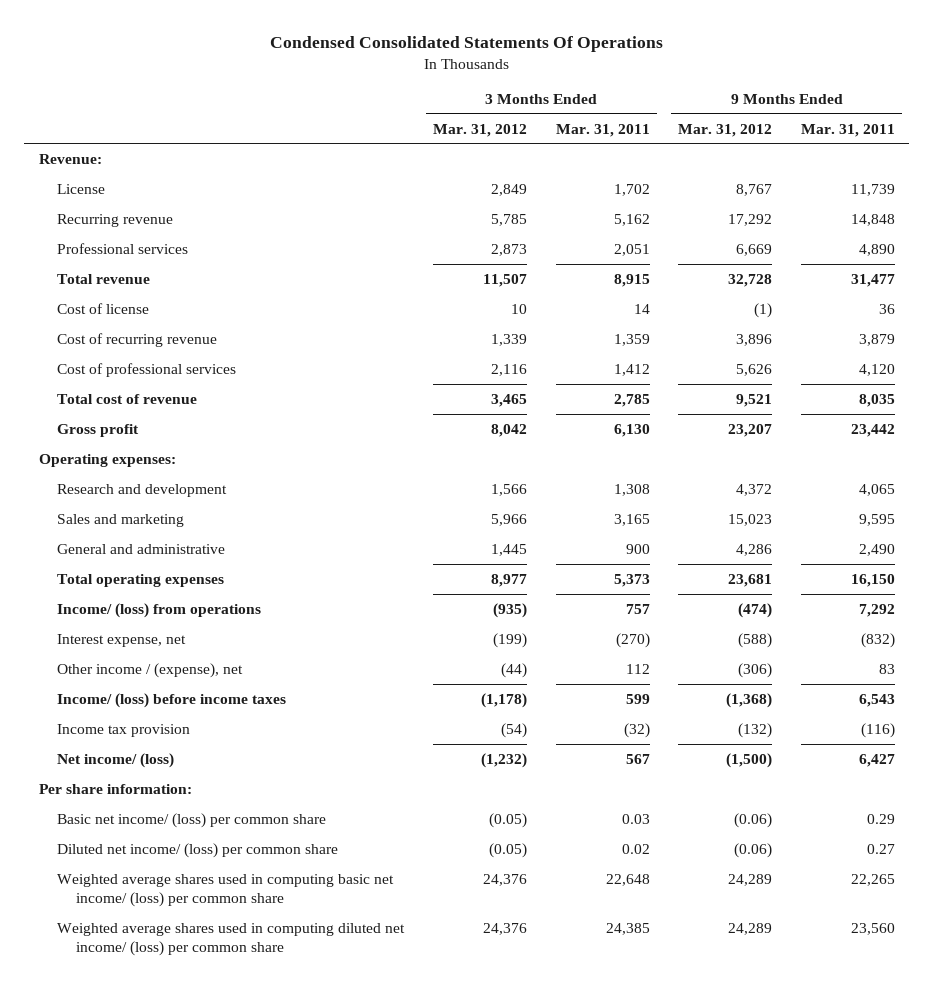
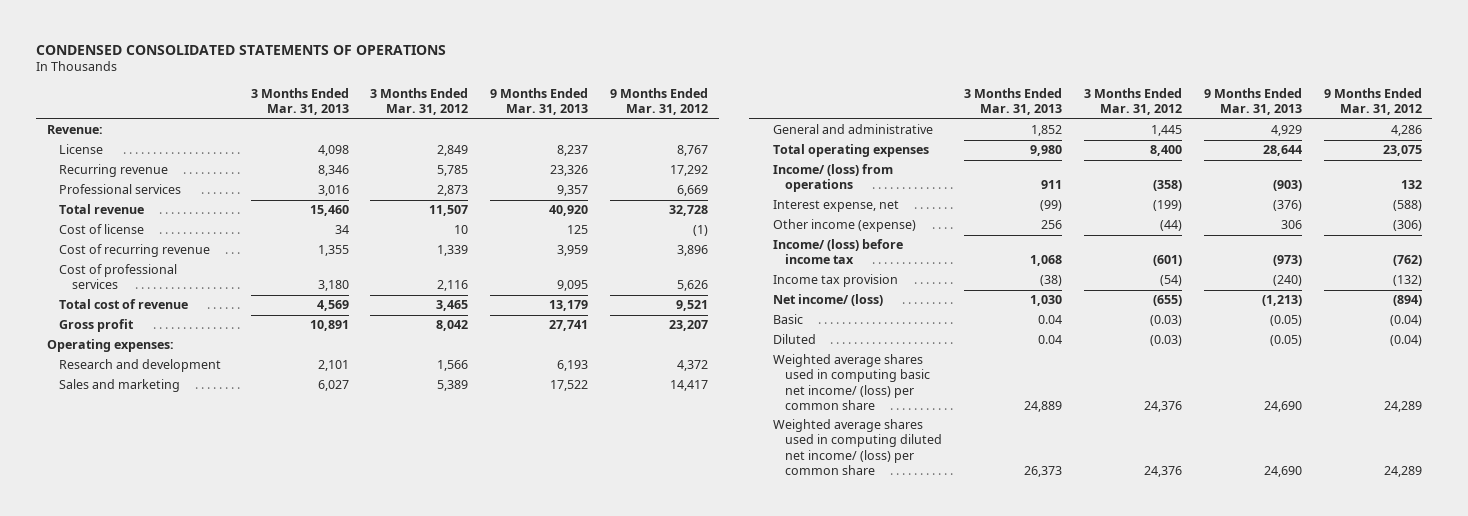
- Condensed Consolidated Statements Of Operations
+ CONDENSED CONSOLIDATED STATEMENTS OF OPERATIONS
- | 3 Months Ended Mar. 31, 2012 | 3 Months Ended Mar. 31, 2011 | 9 Months Ended Mar. 31, 2012 | 9 Months Ended Mar. 31, 2011
+ | 3 Months Ended Mar. 31, 2013 | 3 Months Ended Mar. 31, 2012 | 9 Months Ended Mar. 31, 2013 | 9 Months Ended Mar. 31, 2012
- Sales and marketing | 5,966 | 3,165 | 15,023 | 9,595
+ Sales and marketing | 6,027 | 5,389 | 17,522 | 14,417
- Total operating expenses | 8,977 | 5,373 | 23,681 | 16,150
- Income/ (loss) from operations | (935) | 757 | (474) | 7,292
+ Total operating expenses | 9,980 | 8,400 | 28,644 | 23,075
+ Income/ (loss) from operations | 911 | (358) | (903) | 132
- Other income / (expense), net | (44) | 112 | (306) | 83
- Income/ (loss) before income taxes | (1,178) | 599 | (1,368) | 6,543
+ Other income (expense) | 256 | (44) | 306 | (306)
+ Income/ (loss) before income tax | 1,068 | (601) | (973) | (762)
- Net income/ (loss) | (1,232) | 567 | (1,500) | 6,427
- Per share information:
- Basic net income/ (loss) per common share | (0.05) | 0.03 | (0.06) | 0.29
- Diluted net income/ (loss) per common share | (0.05) | 0.02 | (0.06) | 0.27
+ Net income/ (loss) | 1,030 | (655) | (1,213) | (894)
+ Basic | 0.04 | (0.03) | (0.05) | (0.04)
+ Diluted | 0.04 | (0.03) | (0.05) | (0.04)

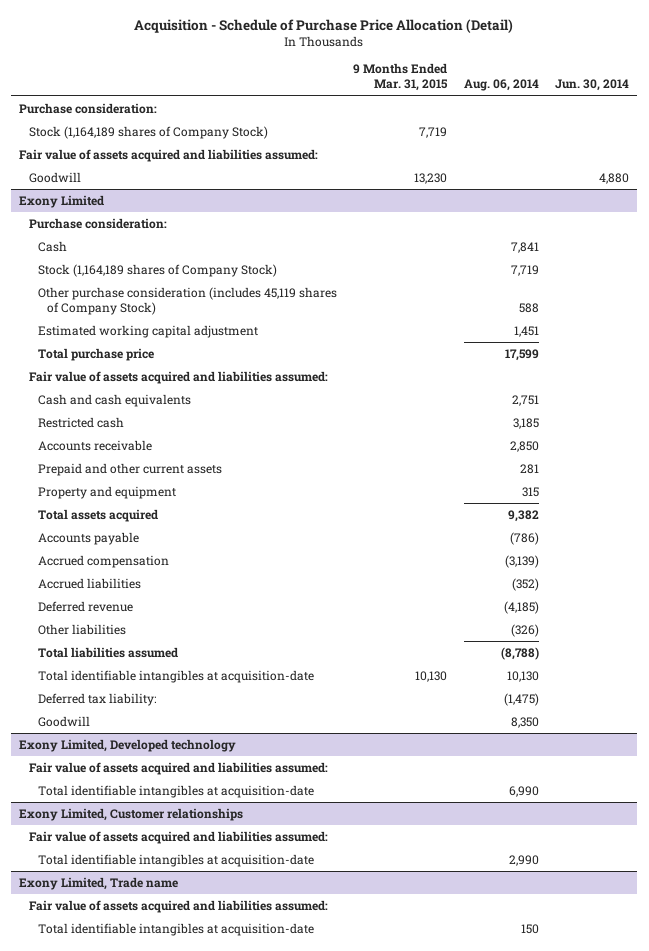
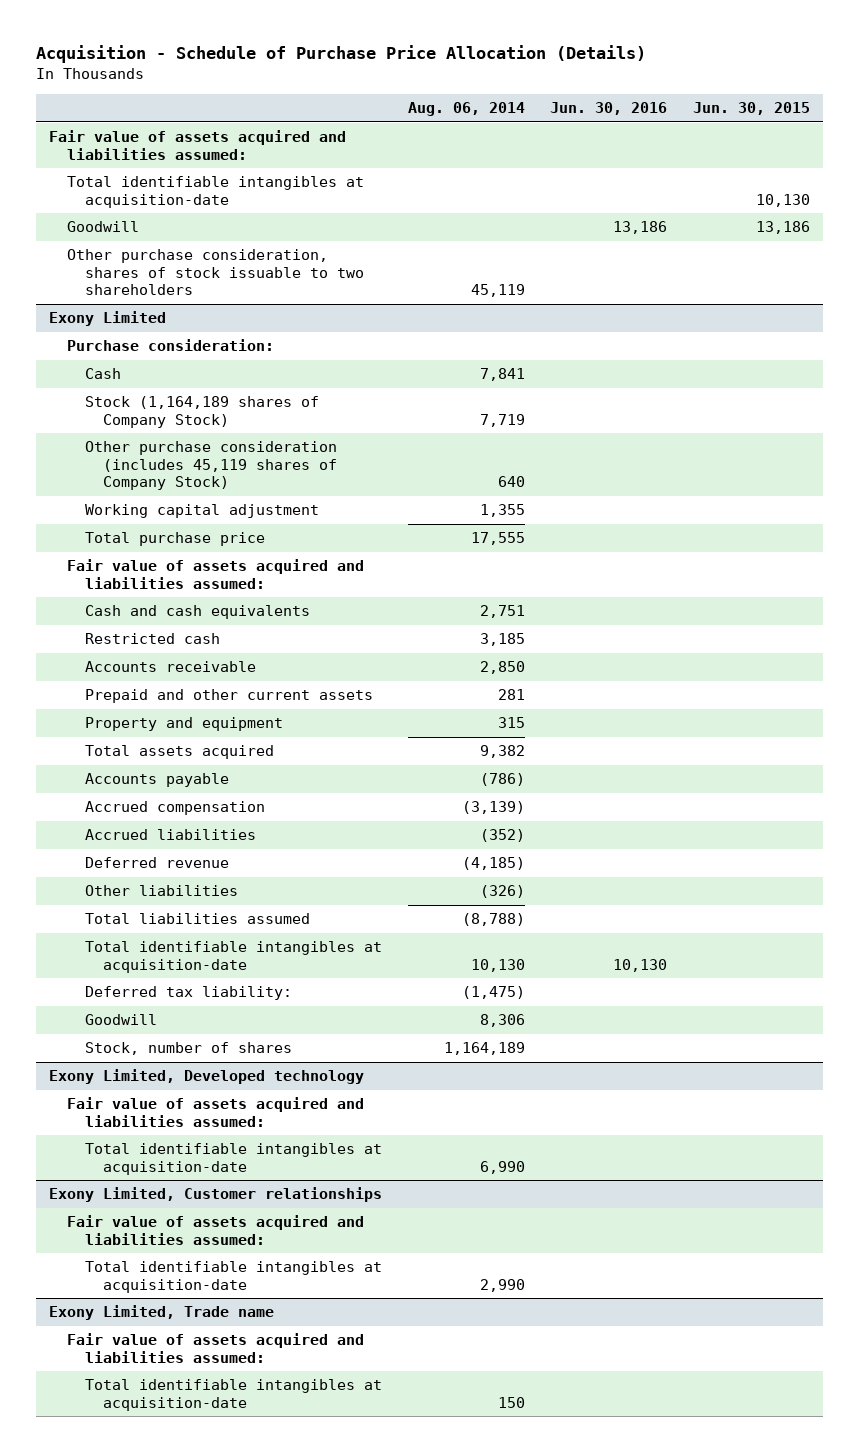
- Acquisition - Schedule of Purchase Price Allocation (Detail)
+ Acquisition - Schedule of Purchase Price Allocation (Details)
- | 9 Months Ended Mar. 31, 2015 | Aug. 06, 2014 | Jun. 30, 2014
+ | Aug. 06, 2014 | Jun. 30, 2016 | Jun. 30, 2015
- Purchase consideration:
- Stock (1,164,189 shares of Company Stock) | 7,719 | |
+ Total identifiable intangibles at acquisition-date | | | 10,130
+ Other purchase consideration, shares of stock issuable to two shareholders | 45,119 | |
@ Exony Limited
- Other purchase consideration (includes 45,119 shares of Company Stock) | | 588 |
- Estimated working capital adjustment | | 1,451 |
- Total purchase price | | 17,599 |
+ Other purchase consideration (includes 45,119 shares of Company Stock) | 640 | |
+ Working capital adjustment | 1,355 | |
+ Total purchase price | 17,555 | |
- Goodwill | | 8,350 |
+ Goodwill | 8,306 | |
+ Stock, number of shares | 1,164,189 | |

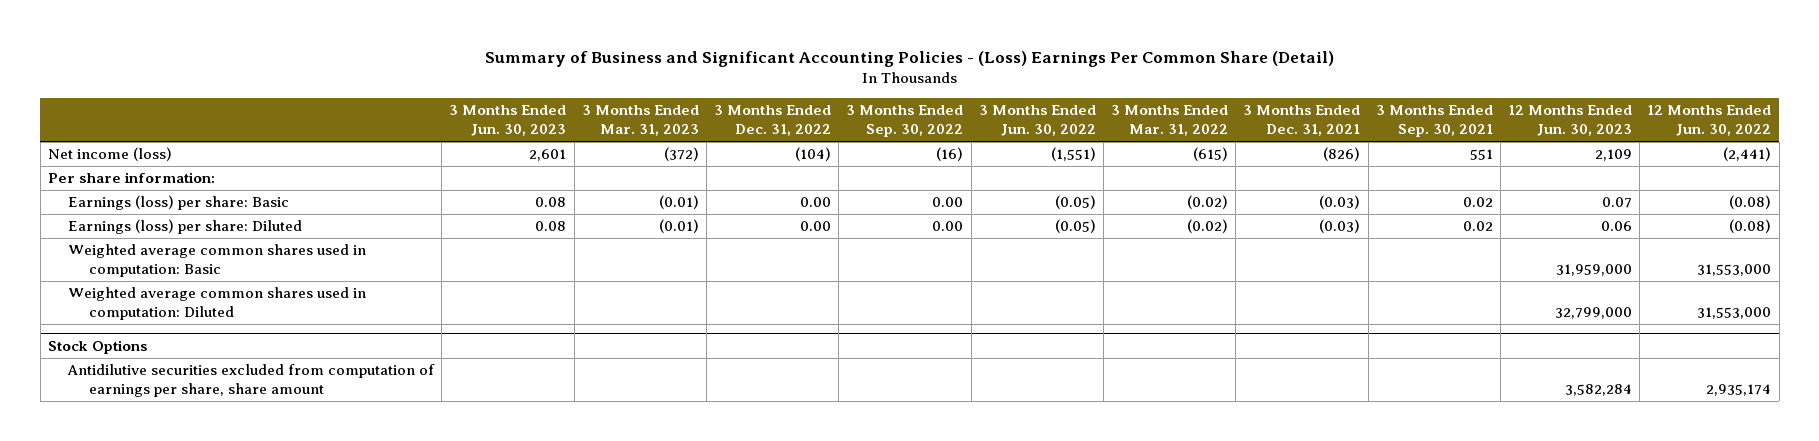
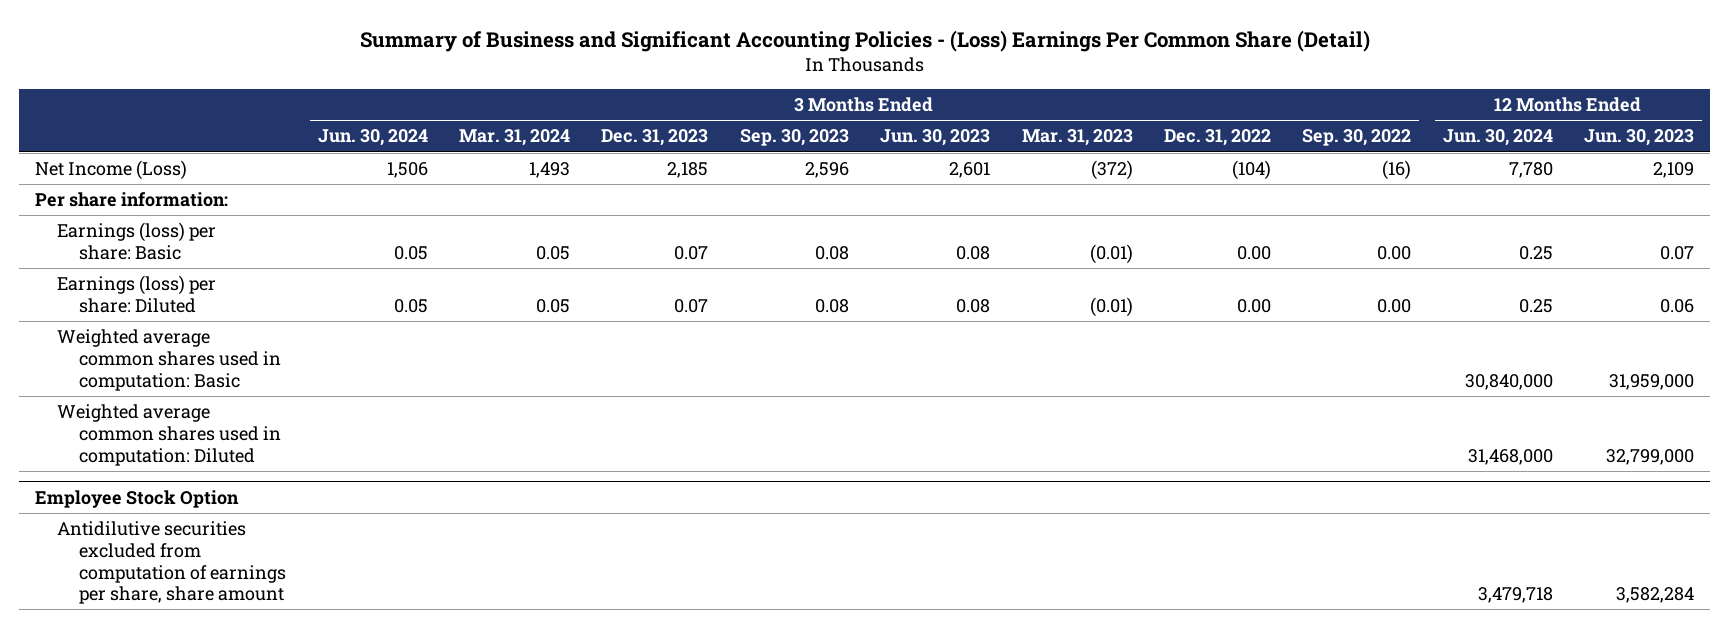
- | 3 Months Ended Jun. 30, 2023 | 3 Months Ended Mar. 31, 2023 | 3 Months Ended Dec. 31, 2022 | 3 Months Ended Sep. 30, 2022 | 3 Months Ended Jun. 30, 2022 | 3 Months Ended Mar. 31, 2022 | 3 Months Ended Dec. 31, 2021 | 3 Months Ended Sep. 30, 2021 | 12 Months Ended Jun. 30, 2023 | 12 Months Ended Jun. 30, 2022
+ | 3 Months Ended Jun. 30, 2024 | 3 Months Ended Mar. 31, 2024 | 3 Months Ended Dec. 31, 2023 | 3 Months Ended Sep. 30, 2023 | 3 Months Ended Jun. 30, 2023 | 3 Months Ended Mar. 31, 2023 | 3 Months Ended Dec. 31, 2022 | 3 Months Ended Sep. 30, 2022 | 12 Months Ended Jun. 30, 2024 | 12 Months Ended Jun. 30, 2023
- Net income (loss) | 2,601 | (372) | (104) | (16) | (1,551) | (615) | (826) | 551 | 2,109 | (2,441)
+ Net Income (Loss) | 1,506 | 1,493 | 2,185 | 2,596 | 2,601 | (372) | (104) | (16) | 7,780 | 2,109
- Stock Options
+ Employee Stock Option

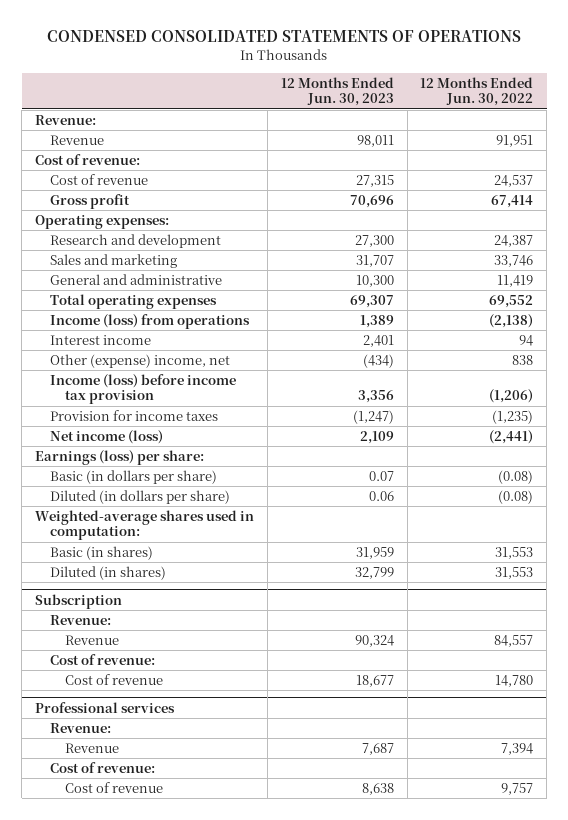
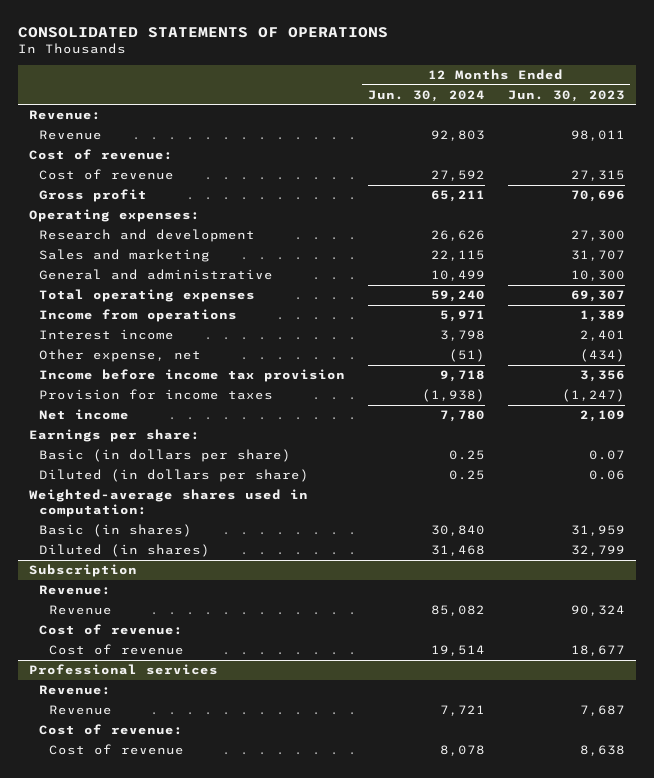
- CONDENSED CONSOLIDATED STATEMENTS OF OPERATIONS
+ CONSOLIDATED STATEMENTS OF OPERATIONS
- | 12 Months Ended Jun. 30, 2023 | 12 Months Ended Jun. 30, 2022
+ | 12 Months Ended Jun. 30, 2024 | 12 Months Ended Jun. 30, 2023
- Income (loss) from operations | 1,389 | (2,138)
+ Income from operations | 5,971 | 1,389
- Other (expense) income, net | (434) | 838
- Income (loss) before income tax provision | 3,356 | (1,206)
+ Other expense, net | (51) | (434)
+ Income before income tax provision | 9,718 | 3,356
- Net income (loss) | 2,109 | (2,441)
- Earnings (loss) per share:
+ Net income | 7,780 | 2,109
+ Earnings per share:

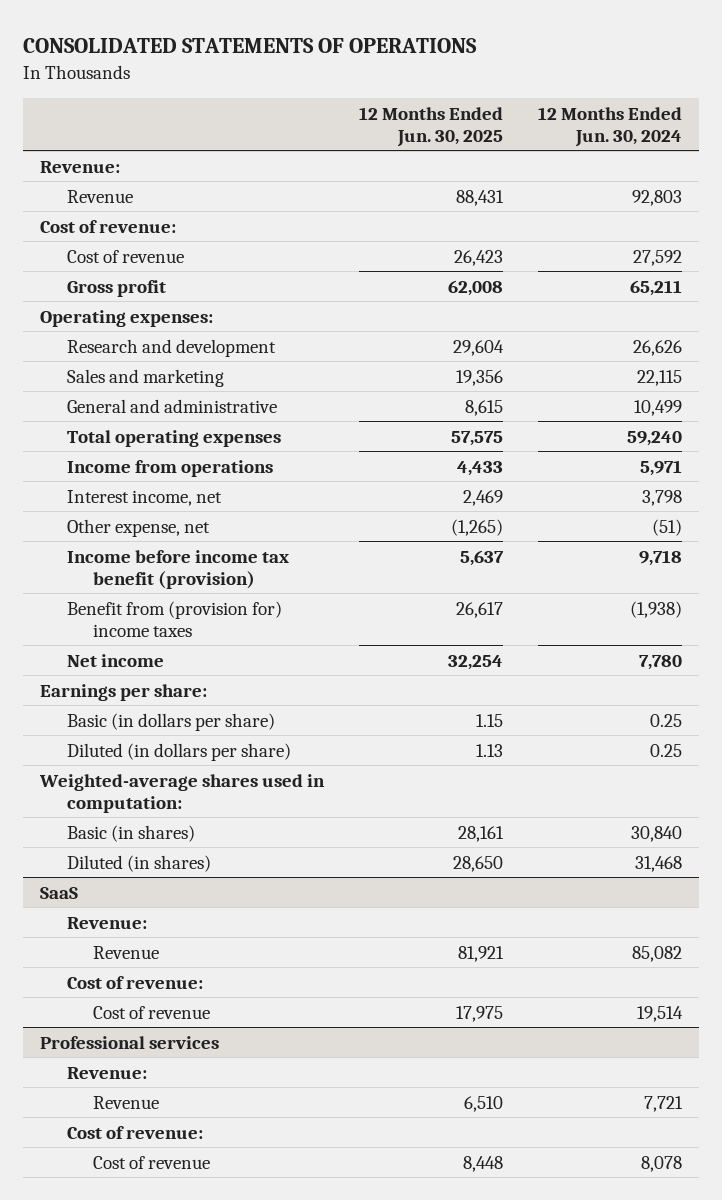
- | 12 Months Ended Jun. 30, 2024 | 12 Months Ended Jun. 30, 2023
+ | 12 Months Ended Jun. 30, 2025 | 12 Months Ended Jun. 30, 2024
- Interest income | 3,798 | 2,401
+ Interest income, net | 2,469 | 3,798
- Income before income tax provision | 9,718 | 3,356
- Provision for income taxes | (1,938) | (1,247)
+ Income before income tax benefit (provision) | 5,637 | 9,718
+ Benefit from (provision for) income taxes | 26,617 | (1,938)
- Subscription
+ SaaS

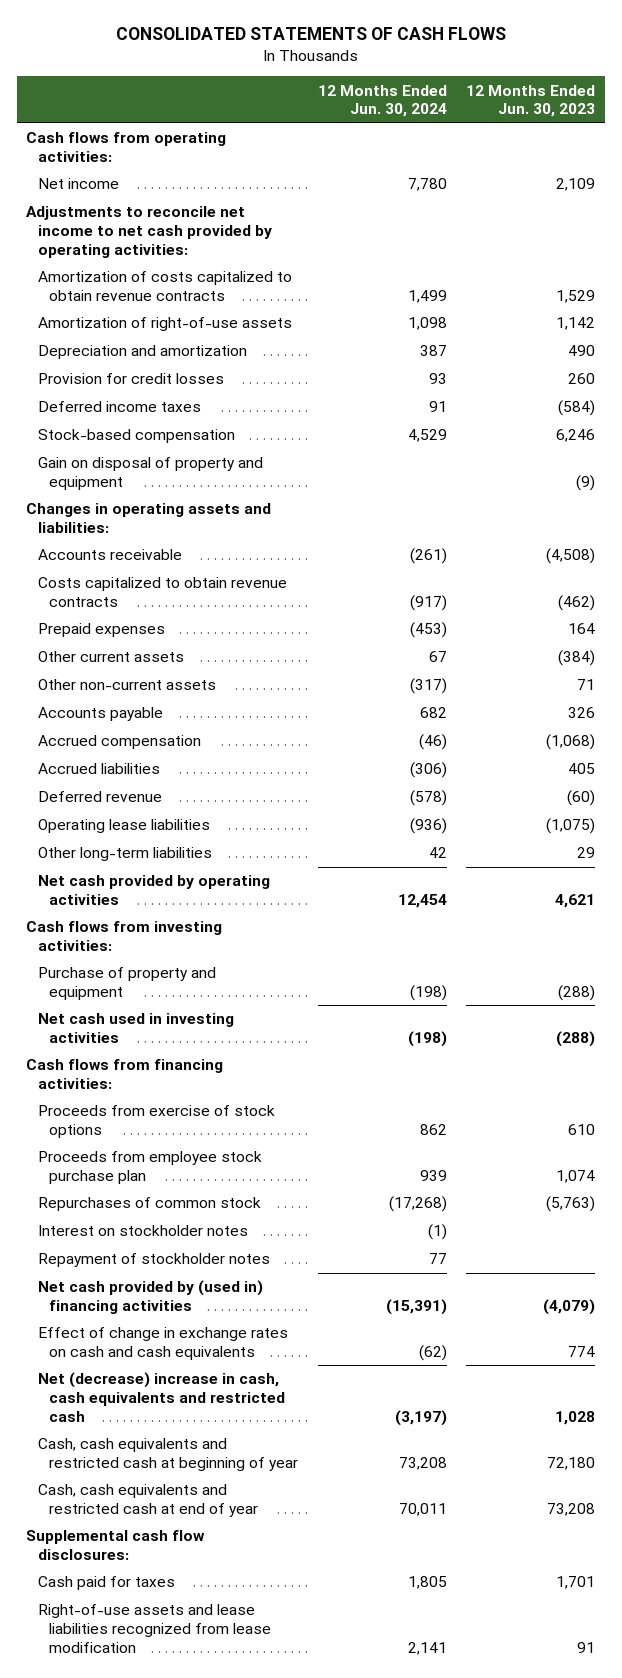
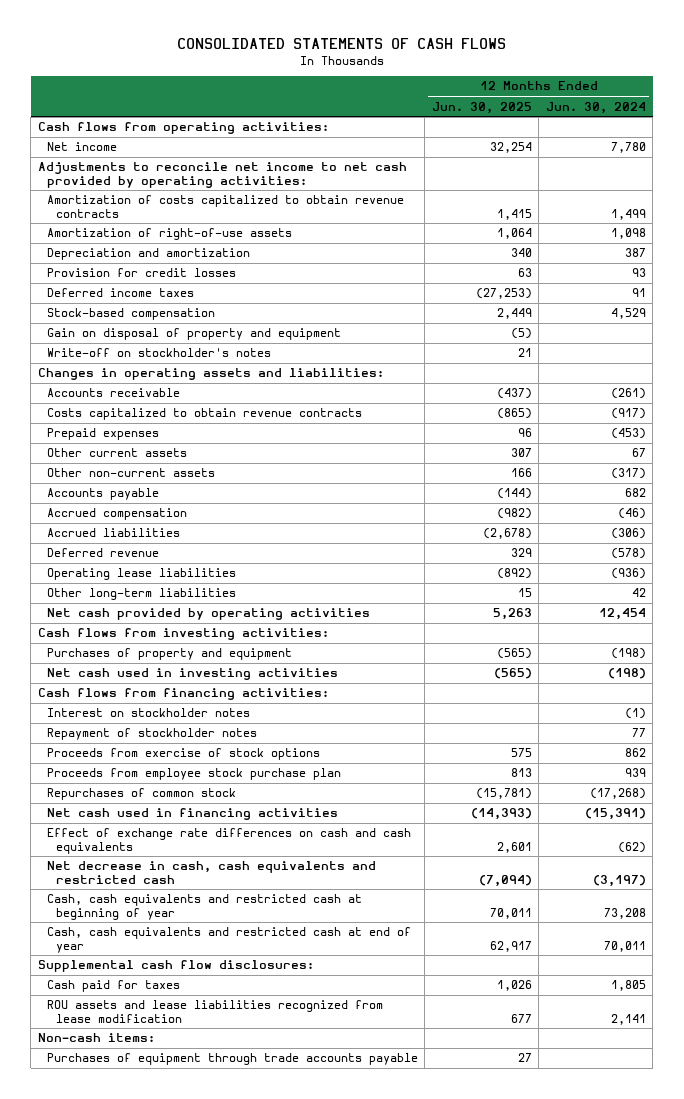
- | 12 Months Ended Jun. 30, 2024 | 12 Months Ended Jun. 30, 2023
+ | 12 Months Ended Jun. 30, 2025 | 12 Months Ended Jun. 30, 2024
+ Write-off on stockholder's notes | 21 |
- Purchase of property and equipment | (198) | (288)
+ Purchases of property and equipment | (565) | (198)
moved up: Interest on stockholder notes | | (1)
moved up: Repayment of stockholder notes | | 77
- Net cash provided by (used in) financing activities | (15,391) | (4,079)
- Effect of change in exchange rates on cash and cash equivalents | (62) | 774
- Net (decrease) increase in cash, cash equivalents and restricted cash | (3,197) | 1,028
+ Net cash used in financing activities | (14,393) | (15,391)
+ Effect of exchange rate differences on cash and cash equivalents | 2,601 | (62)
+ Net decrease in cash, cash equivalents and restricted cash | (7,094) | (3,197)
- Right-of-use assets and lease liabilities recognized from lease modification | 2,141 | 91
+ ROU assets and lease liabilities recognized from lease modification | 677 | 2,141
+ Non-cash items:
+ Purchases of equipment through trade accounts payable | 27 |

